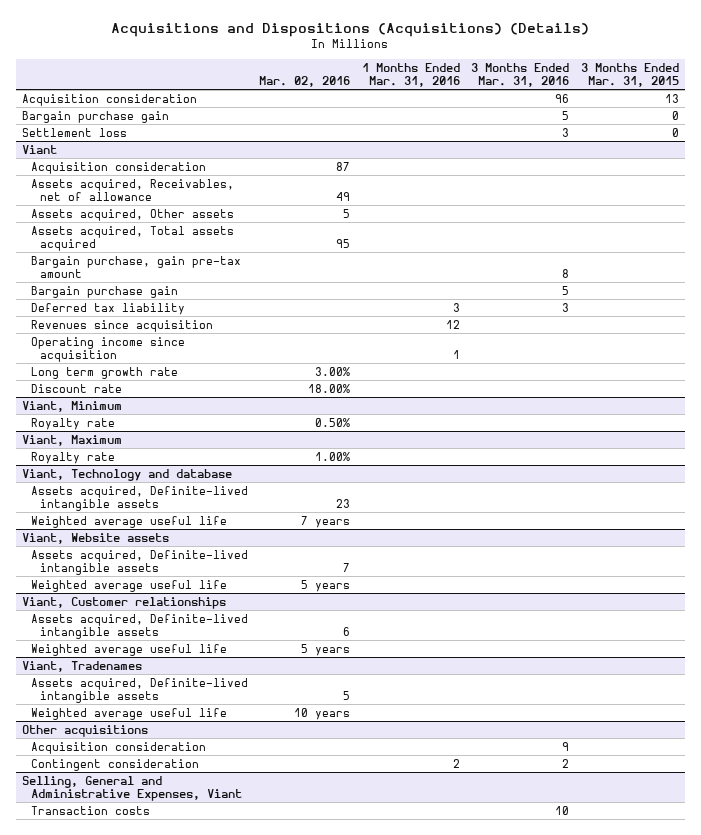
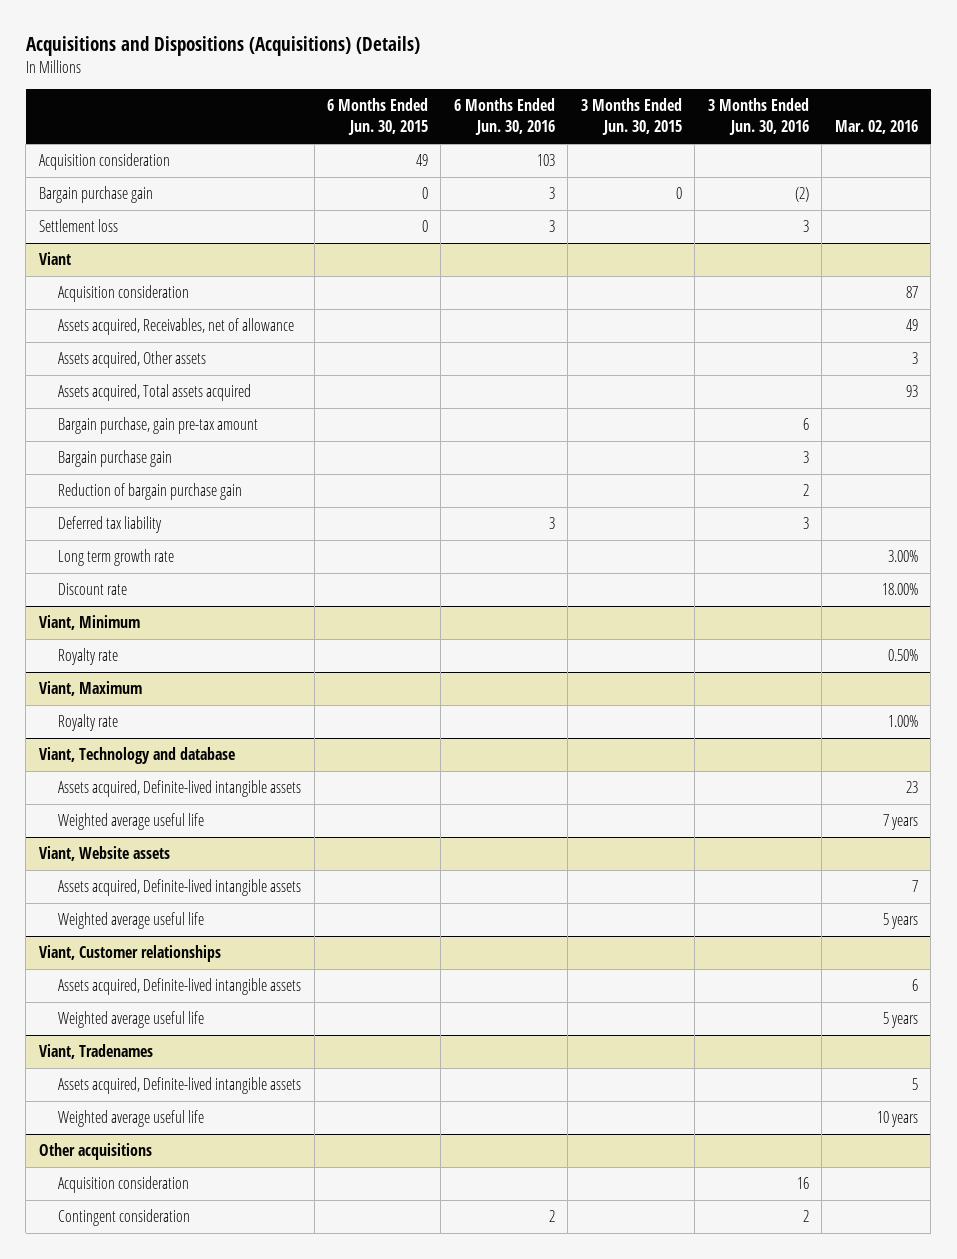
- | Mar. 02, 2016 | 1 Months Ended Mar. 31, 2016 | 3 Months Ended Mar. 31, 2016 | 3 Months Ended Mar. 31, 2015
+ | 6 Months Ended Jun. 30, 2015 | 6 Months Ended Jun. 30, 2016 | 3 Months Ended Jun. 30, 2015 | 3 Months Ended Jun. 30, 2016 | Mar. 02, 2016
@ Viant
- Assets acquired, Other assets | 5 | | |
- Assets acquired, Total assets acquired | 95 | | |
+ Assets acquired, Other assets | | | | | 3
+ Assets acquired, Total assets acquired | | | | | 93
+ Reduction of bargain purchase gain | | | | 2 |
- Revenues since acquisition | | 12 | |
- Operating income since acquisition | | 1 | |
- Selling, General and Administrative Expenses, Viant
- Transaction costs | | | 10 |

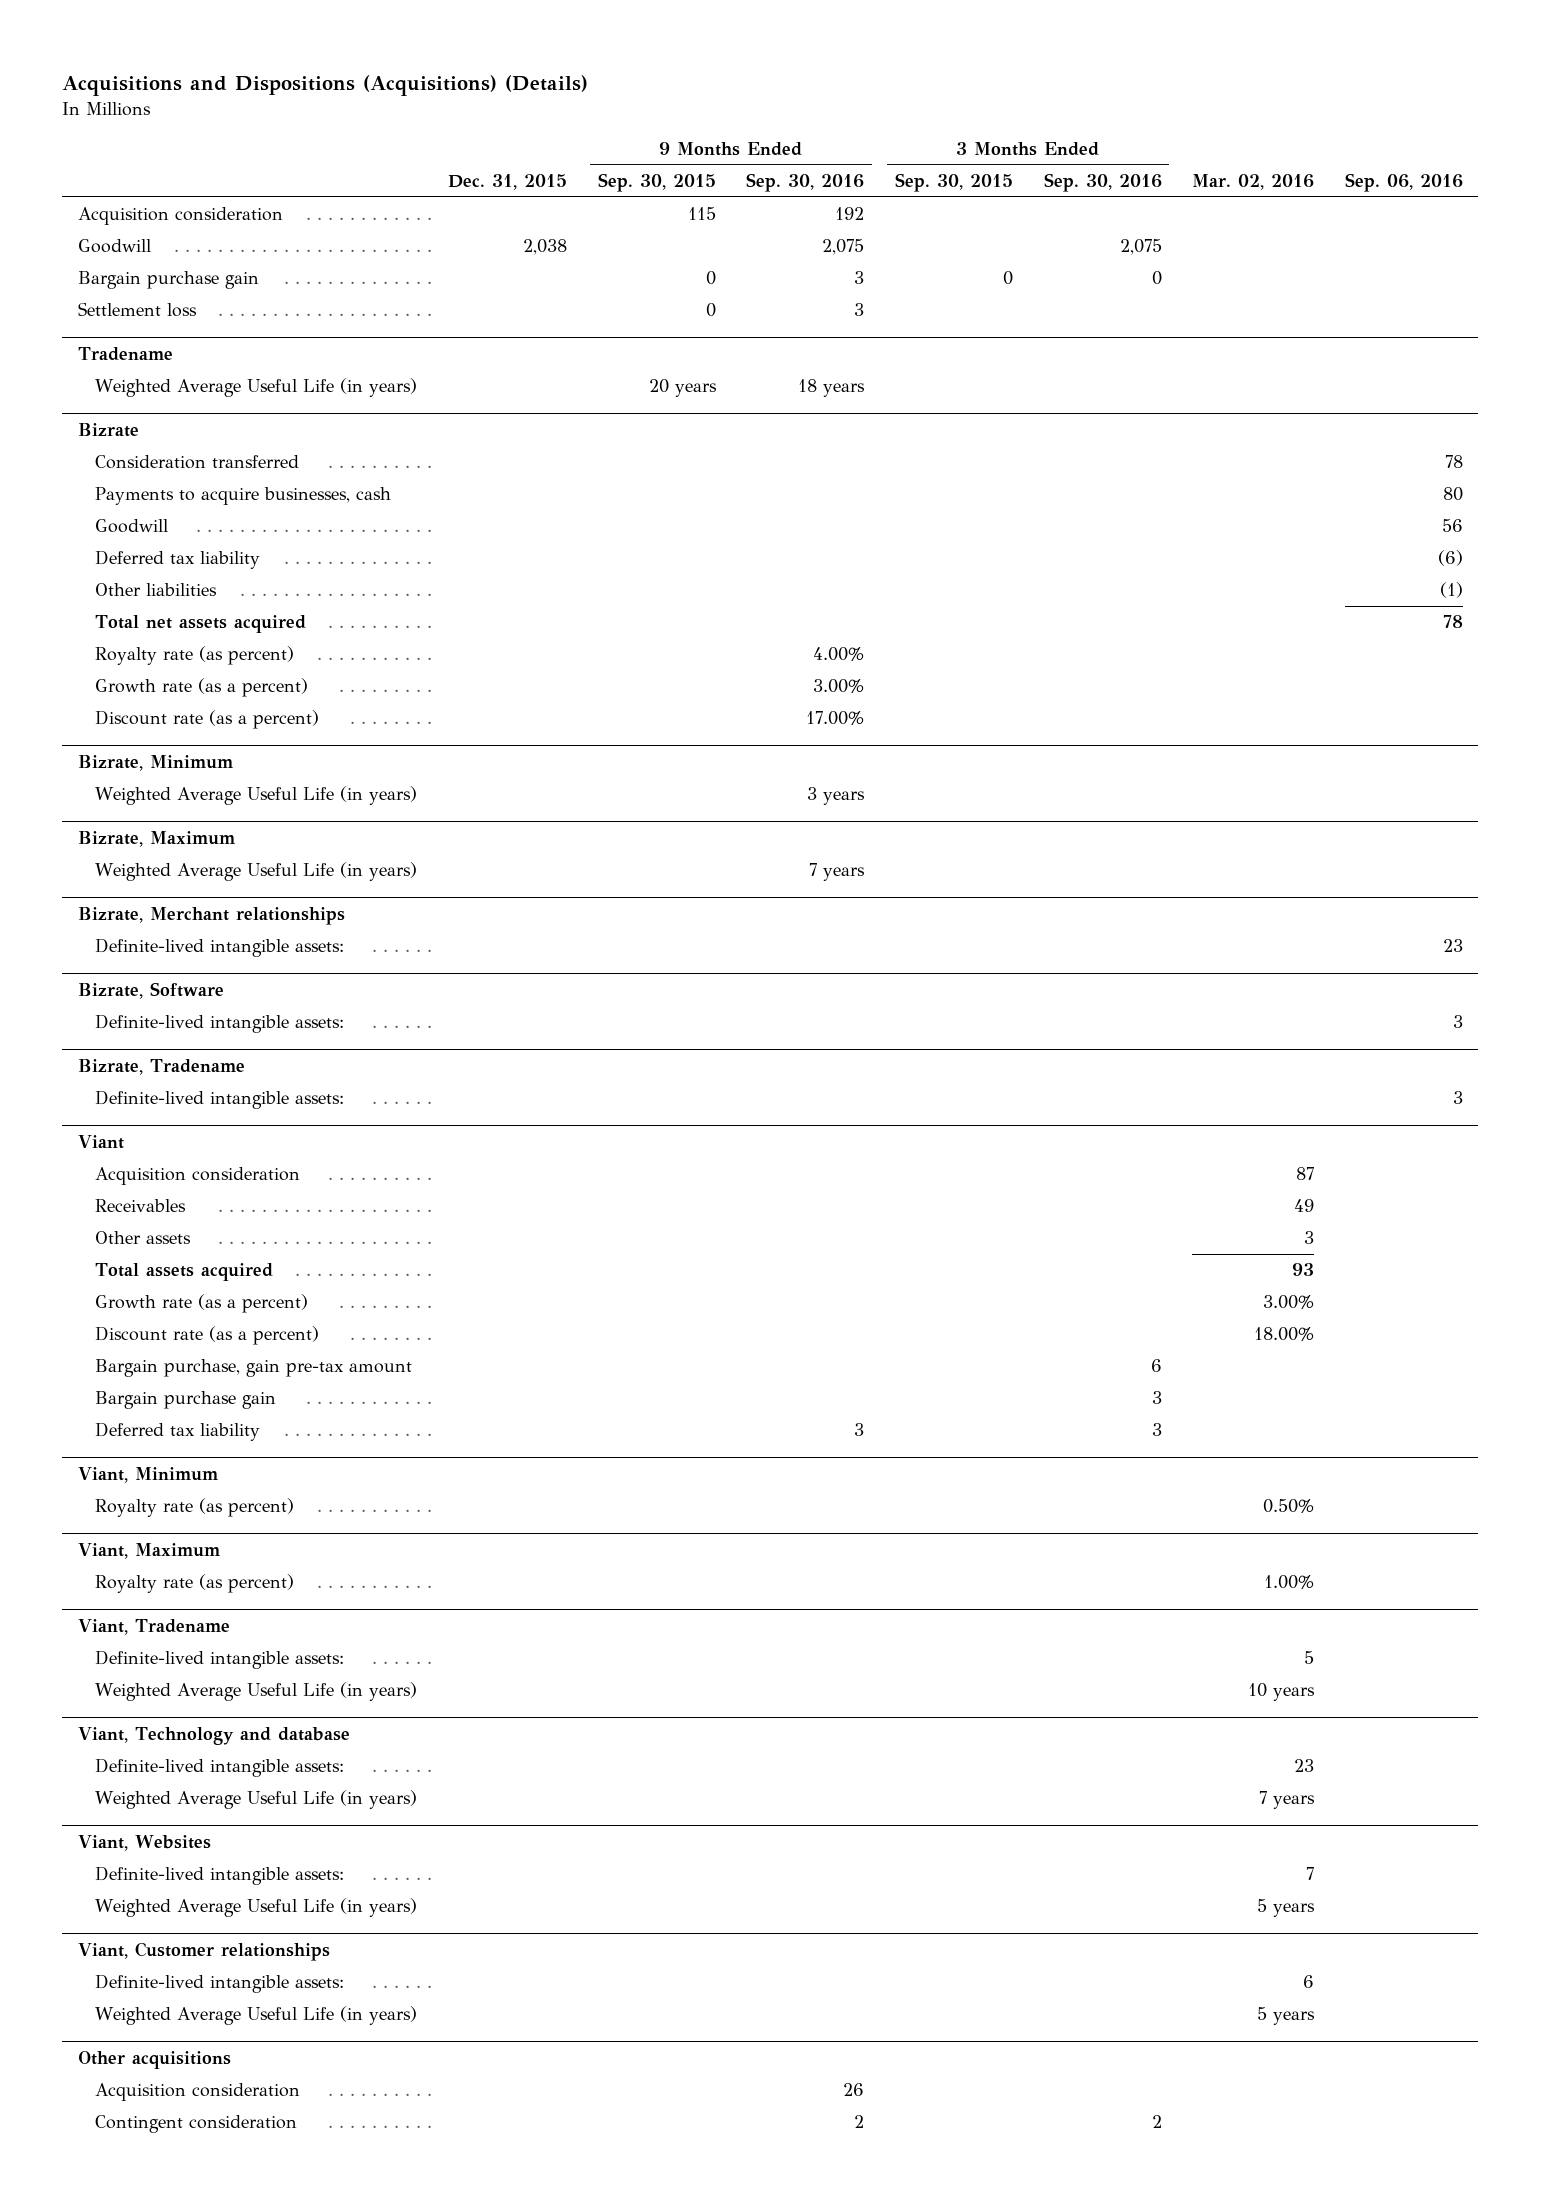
- | 6 Months Ended Jun. 30, 2015 | 6 Months Ended Jun. 30, 2016 | 3 Months Ended Jun. 30, 2015 | 3 Months Ended Jun. 30, 2016 | Mar. 02, 2016
+ | Dec. 31, 2015 | 9 Months Ended Sep. 30, 2015 | 9 Months Ended Sep. 30, 2016 | 3 Months Ended Sep. 30, 2015 | 3 Months Ended Sep. 30, 2016 | Mar. 02, 2016 | Sep. 06, 2016
+ Goodwill | 2,038 | | 2,075 | | 2,075 | |
+ Tradename
+ Weighted Average Useful Life (in years) | | 20 years | 18 years | | | |
+ Bizrate
+ Consideration transferred | | | | | | | 78
+ Payments to acquire businesses, cash | | | | | | | 80
+ Goodwill | | | | | | | 56
+ Deferred tax liability | | | | | | | (6)
+ Other liabilities | | | | | | | (1)
+ Total net assets acquired | | | | | | | 78
+ Royalty rate (as percent) | | | 4.00% | | | |
+ Growth rate (as a percent) | | | 3.00% | | | |
+ Discount rate (as a percent) | | | 17.00% | | | |
+ Bizrate, Minimum
+ Weighted Average Useful Life (in years) | | | 3 years | | | |
+ Bizrate, Maximum
+ Weighted Average Useful Life (in years) | | | 7 years | | | |
+ Bizrate, Merchant relationships
+ Definite-lived intangible assets: | | | | | | | 23
+ Bizrate, Software
+ Definite-lived intangible assets: | | | | | | | 3
+ Bizrate, Tradename
+ Definite-lived intangible assets: | | | | | | | 3
@ Viant
- Assets acquired, Receivables, net of allowance | | | | | 49
- Assets acquired, Other assets | | | | | 3
- Assets acquired, Total assets acquired | | | | | 93
+ Receivables | | | | | | 49 |
+ Other assets | | | | | | 3 |
+ Total assets acquired | | | | | | 93 |
+ Growth rate (as a percent) | | | | | | 3.00% |
+ Discount rate (as a percent) | | | | | | 18.00% |
- Reduction of bargain purchase gain | | | | 2 |
- Long term growth rate | | | | | 3.00%
- Discount rate | | | | | 18.00%
@ Viant, Minimum
- Royalty rate | | | | | 0.50%
+ Royalty rate (as percent) | | | | | | 0.50% |
@ Viant, Maximum
- Royalty rate | | | | | 1.00%
+ Royalty rate (as percent) | | | | | | 1.00% |
+ Viant, Tradename
+ Definite-lived intangible assets: | | | | | | 5 |
+ Weighted Average Useful Life (in years) | | | | | | 10 years |
@ Viant, Technology and database
- Assets acquired, Definite-lived intangible assets | | | | | 23
- Weighted average useful life | | | | | 7 years
- Viant, Website assets
- Assets acquired, Definite-lived intangible assets | | | | | 7
- Weighted average useful life | | | | | 5 years
@ Viant, Technology and database
+ Definite-lived intangible assets: | | | | | | 23 |
+ Weighted Average Useful Life (in years) | | | | | | 7 years |
+ Viant, Websites
+ Definite-lived intangible assets: | | | | | | 7 |
+ Weighted Average Useful Life (in years) | | | | | | 5 years |
@ Viant, Customer relationships
- Assets acquired, Definite-lived intangible assets | | | | | 6
- Weighted average useful life | | | | | 5 years
- Viant, Tradenames
- Assets acquired, Definite-lived intangible assets | | | | | 5
- Weighted average useful life | | | | | 10 years
@ Viant, Customer relationships
+ Definite-lived intangible assets: | | | | | | 6 |
+ Weighted Average Useful Life (in years) | | | | | | 5 years |

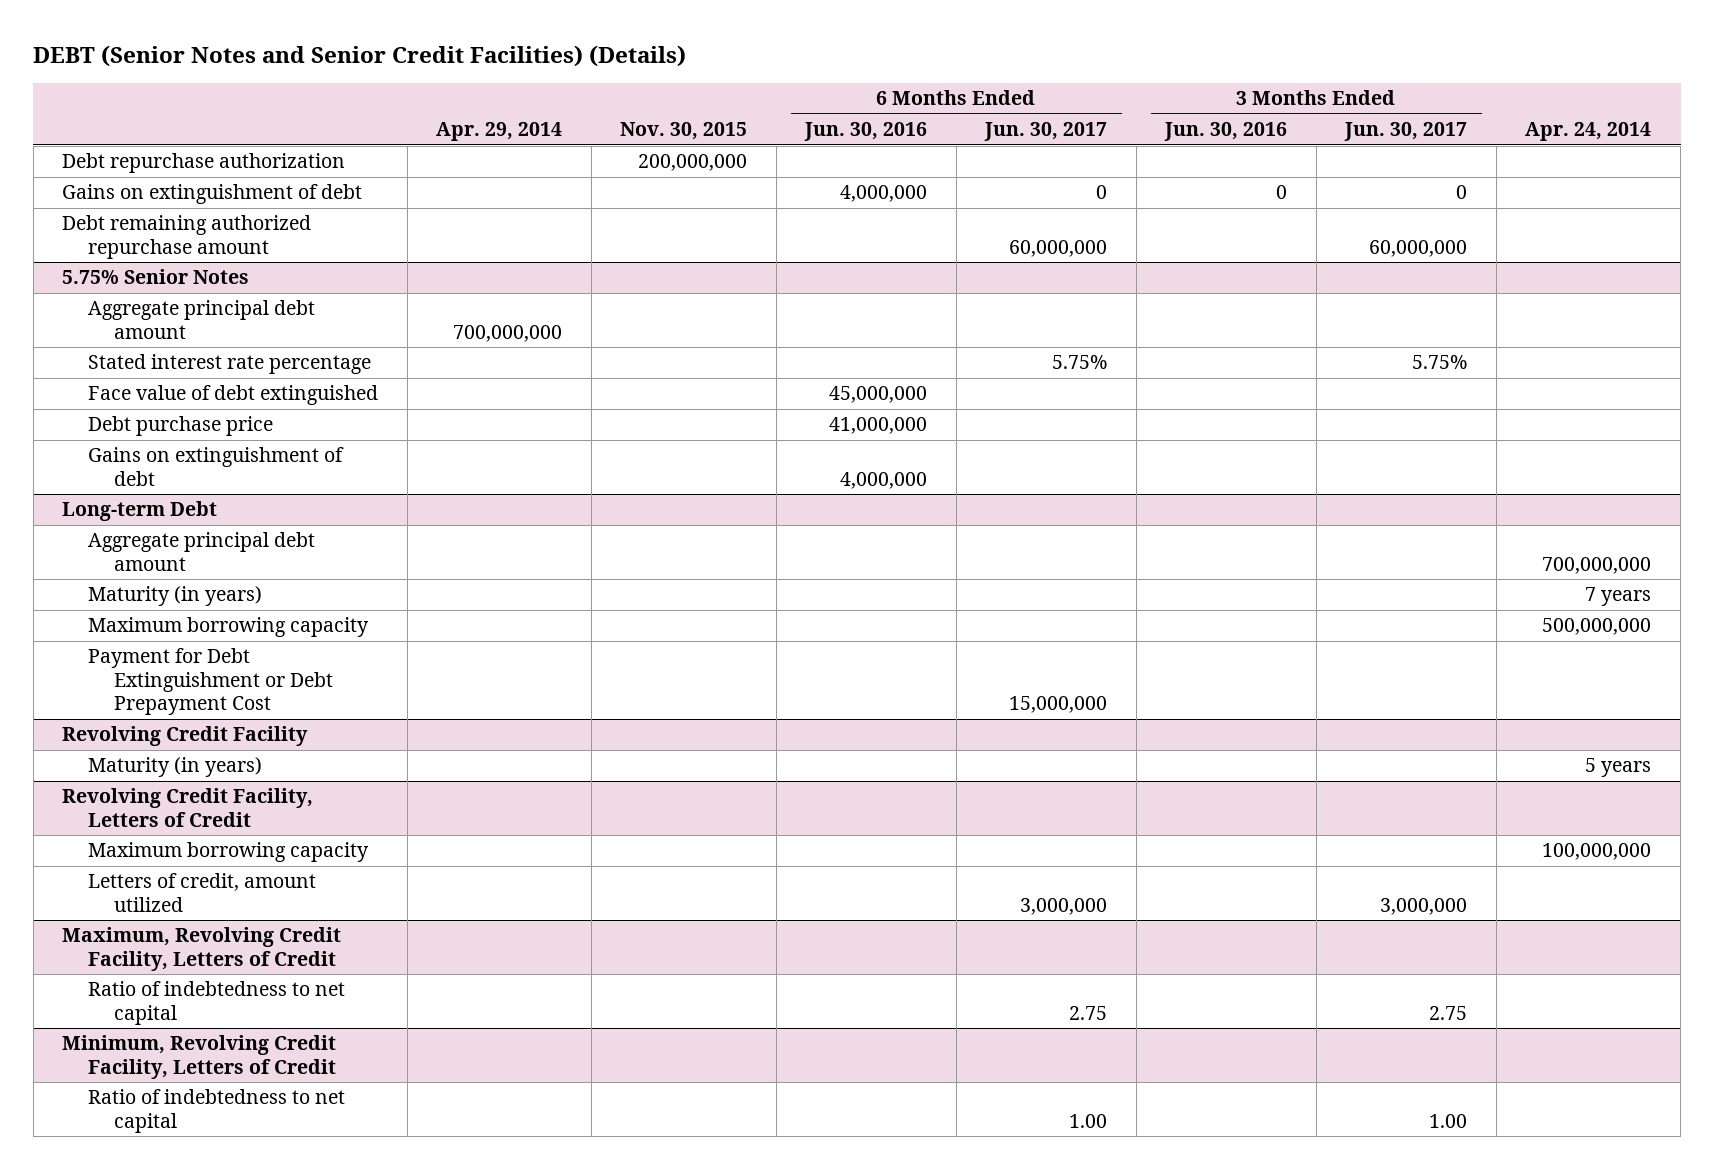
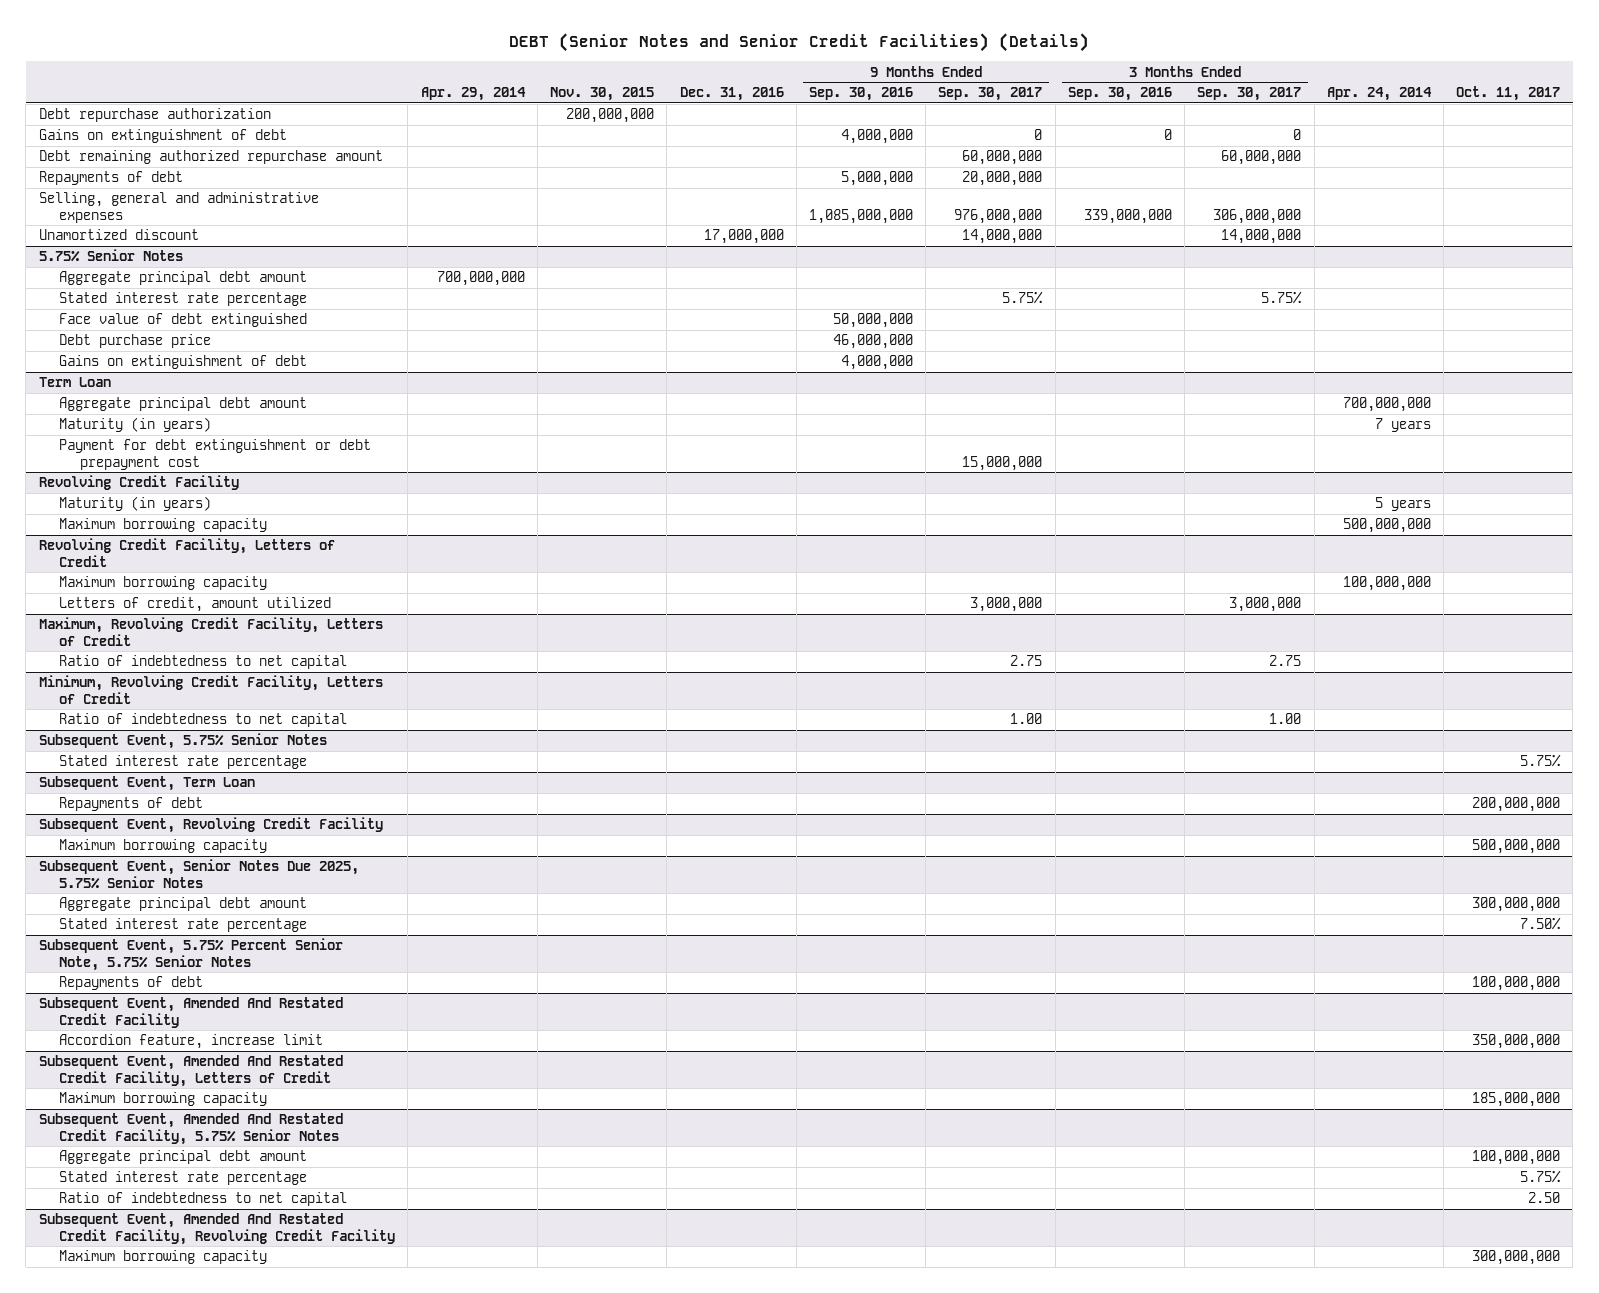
- | Apr. 29, 2014 | Nov. 30, 2015 | 6 Months Ended Jun. 30, 2016 | 6 Months Ended Jun. 30, 2017 | 3 Months Ended Jun. 30, 2016 | 3 Months Ended Jun. 30, 2017 | Apr. 24, 2014
+ | Apr. 29, 2014 | Nov. 30, 2015 | Dec. 31, 2016 | 9 Months Ended Sep. 30, 2016 | 9 Months Ended Sep. 30, 2017 | 3 Months Ended Sep. 30, 2016 | 3 Months Ended Sep. 30, 2017 | Apr. 24, 2014 | Oct. 11, 2017
+ Repayments of debt | | | | 5,000,000 | 20,000,000 | | | |
+ Selling, general and administrative expenses | | | | 1,085,000,000 | 976,000,000 | 339,000,000 | 306,000,000 | |
+ Unamortized discount | | | 17,000,000 | | 14,000,000 | | 14,000,000 | |
- Long-term Debt
+ Term Loan
- Maximum borrowing capacity | | | | | | | 500,000,000
- Payment for Debt Extinguishment or Debt Prepayment Cost | | | | 15,000,000 | | |
+ Payment for debt extinguishment or debt prepayment cost | | | | | 15,000,000 | | | |
@ Revolving Credit Facility
+ Maximum borrowing capacity | | | | | | | | 500,000,000 |
+ Subsequent Event, 5.75% Senior Notes
+ Stated interest rate percentage | | | | | | | | | 5.75%
+ Subsequent Event, Term Loan
+ Repayments of debt | | | | | | | | | 200,000,000
+ Subsequent Event, Revolving Credit Facility
+ Maximum borrowing capacity | | | | | | | | | 500,000,000
+ Subsequent Event, Senior Notes Due 2025, 5.75% Senior Notes
+ Aggregate principal debt amount | | | | | | | | | 300,000,000
+ Stated interest rate percentage | | | | | | | | | 7.50%
+ Subsequent Event, 5.75% Percent Senior Note, 5.75% Senior Notes
+ Repayments of debt | | | | | | | | | 100,000,000
+ Subsequent Event, Amended And Restated Credit Facility
+ Accordion feature, increase limit | | | | | | | | | 350,000,000
+ Subsequent Event, Amended And Restated Credit Facility, Letters of Credit
+ Maximum borrowing capacity | | | | | | | | | 185,000,000
+ Subsequent Event, Amended And Restated Credit Facility, 5.75% Senior Notes
+ Aggregate principal debt amount | | | | | | | | | 100,000,000
+ Stated interest rate percentage | | | | | | | | | 5.75%
+ Ratio of indebtedness to net capital | | | | | | | | | 2.50
+ Subsequent Event, Amended And Restated Credit Facility, Revolving Credit Facility
+ Maximum borrowing capacity | | | | | | | | | 300,000,000

